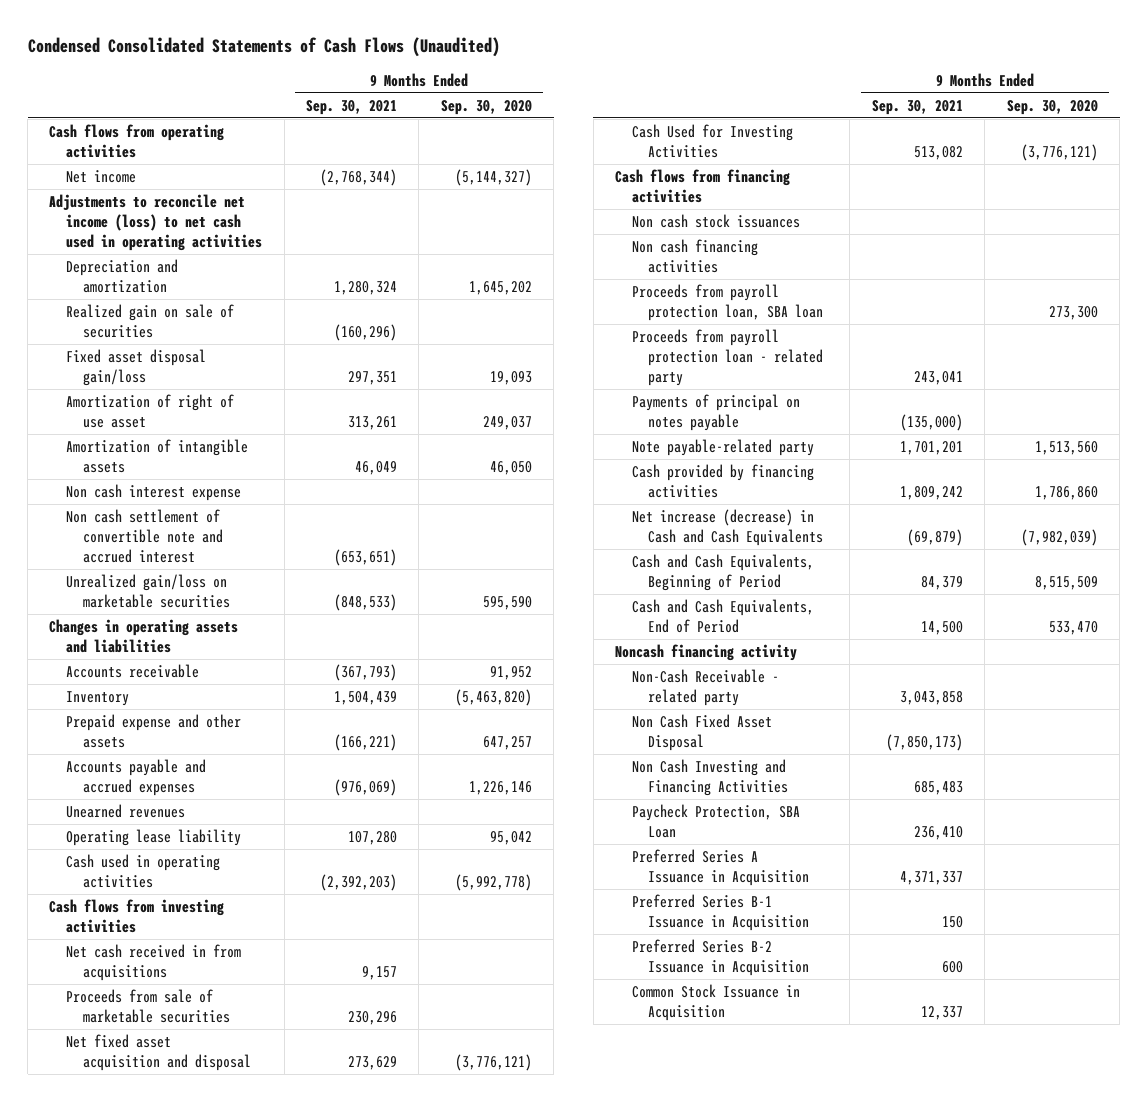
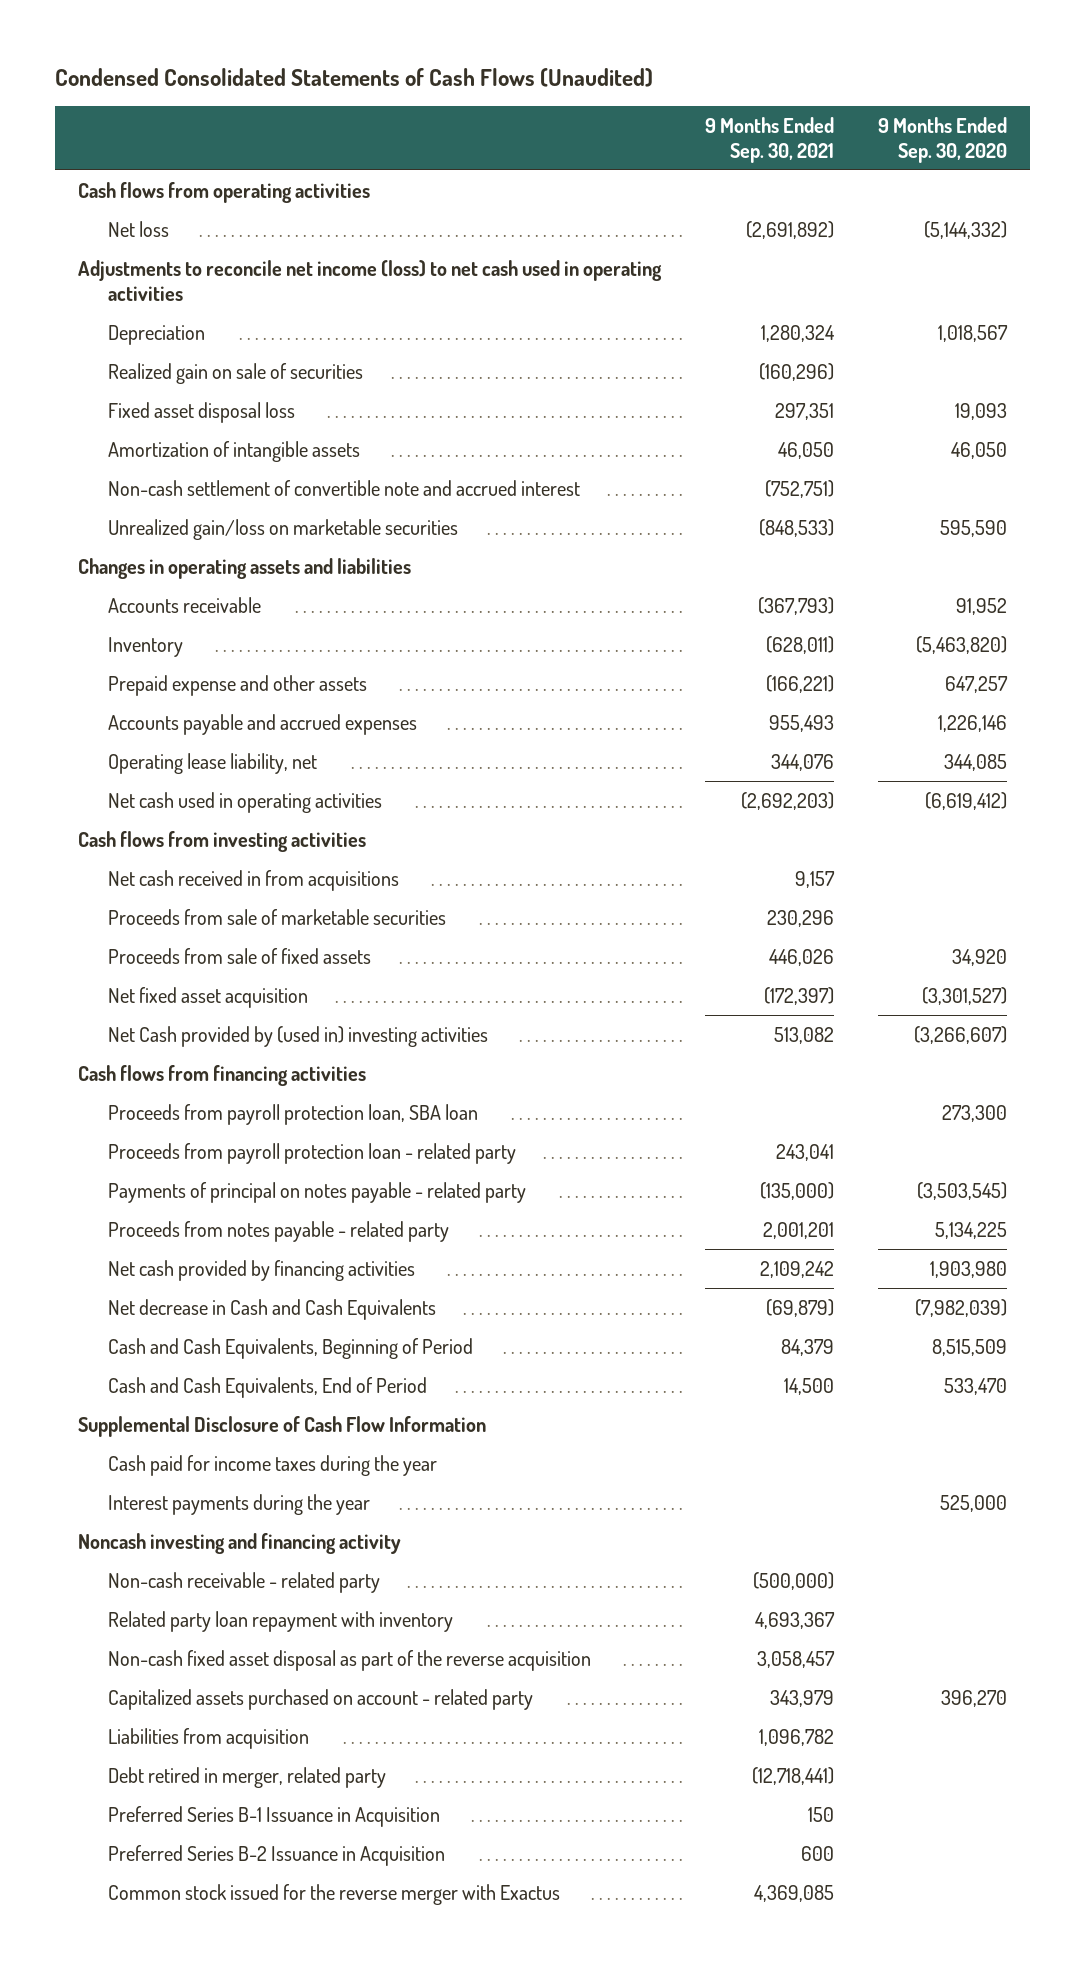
- Net income | (2,768,344) | (5,144,327)
+ Net loss | (2,691,892) | (5,144,332)
- Depreciation and amortization | 1,280,324 | 1,645,202
+ Depreciation | 1,280,324 | 1,018,567
- Fixed asset disposal gain/loss | 297,351 | 19,093
- Amortization of right of use asset | 313,261 | 249,037
- Amortization of intangible assets | 46,049 | 46,050
- Non cash interest expense
- Non cash settlement of convertible note and accrued interest | (653,651) |
+ Fixed asset disposal loss | 297,351 | 19,093
+ Amortization of intangible assets | 46,050 | 46,050
+ Non-cash settlement of convertible note and accrued interest | (752,751) |
- Inventory | 1,504,439 | (5,463,820)
+ Inventory | (628,011) | (5,463,820)
- Accounts payable and accrued expenses | (976,069) | 1,226,146
- Unearned revenues
- Operating lease liability | 107,280 | 95,042
- Cash used in operating activities | (2,392,203) | (5,992,778)
+ Accounts payable and accrued expenses | 955,493 | 1,226,146
+ Operating lease liability, net | 344,076 | 344,085
+ Net cash used in operating activities | (2,692,203) | (6,619,412)
- Net fixed asset acquisition and disposal | 273,629 | (3,776,121)
- Cash Used for Investing Activities | 513,082 | (3,776,121)
+ Proceeds from sale of fixed assets | 446,026 | 34,920
+ Net fixed asset acquisition | (172,397) | (3,301,527)
+ Net Cash provided by (used in) investing activities | 513,082 | (3,266,607)
- Non cash stock issuances
- Non cash financing activities
- Payments of principal on notes payable | (135,000) |
- Note payable-related party | 1,701,201 | 1,513,560
- Cash provided by financing activities | 1,809,242 | 1,786,860
- Net increase (decrease) in Cash and Cash Equivalents | (69,879) | (7,982,039)
+ Payments of principal on notes payable - related party | (135,000) | (3,503,545)
+ Proceeds from notes payable - related party | 2,001,201 | 5,134,225
+ Net cash provided by financing activities | 2,109,242 | 1,903,980
+ Net decrease in Cash and Cash Equivalents | (69,879) | (7,982,039)
- Noncash financing activity
- Non-Cash Receivable - related party | 3,043,858 |
- Non Cash Fixed Asset Disposal | (7,850,173) |
- Non Cash Investing and Financing Activities | 685,483 |
- Paycheck Protection, SBA Loan | 236,410 |
- Preferred Series A Issuance in Acquisition | 4,371,337 |
+ Supplemental Disclosure of Cash Flow Information
+ Cash paid for income taxes during the year
+ Interest payments during the year | | 525,000
+ Noncash investing and financing activity
+ Non-cash receivable - related party | (500,000) |
+ Related party loan repayment with inventory | 4,693,367 |
+ Non-cash fixed asset disposal as part of the reverse acquisition | 3,058,457 |
+ Capitalized assets purchased on account - related party | 343,979 | 396,270
+ Liabilities from acquisition | 1,096,782 |
+ Debt retired in merger, related party | (12,718,441) |
- Common Stock Issuance in Acquisition | 12,337 |
+ Common stock issued for the reverse merger with Exactus | 4,369,085 |

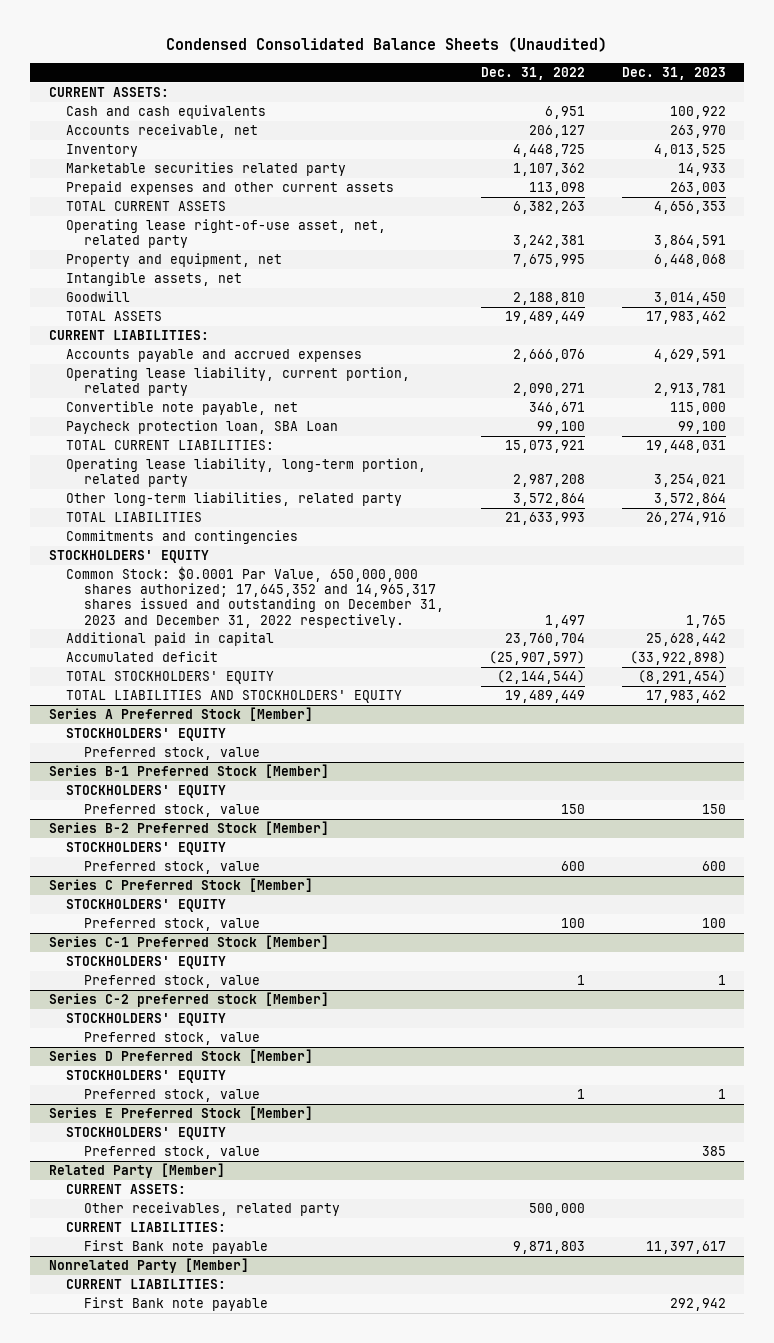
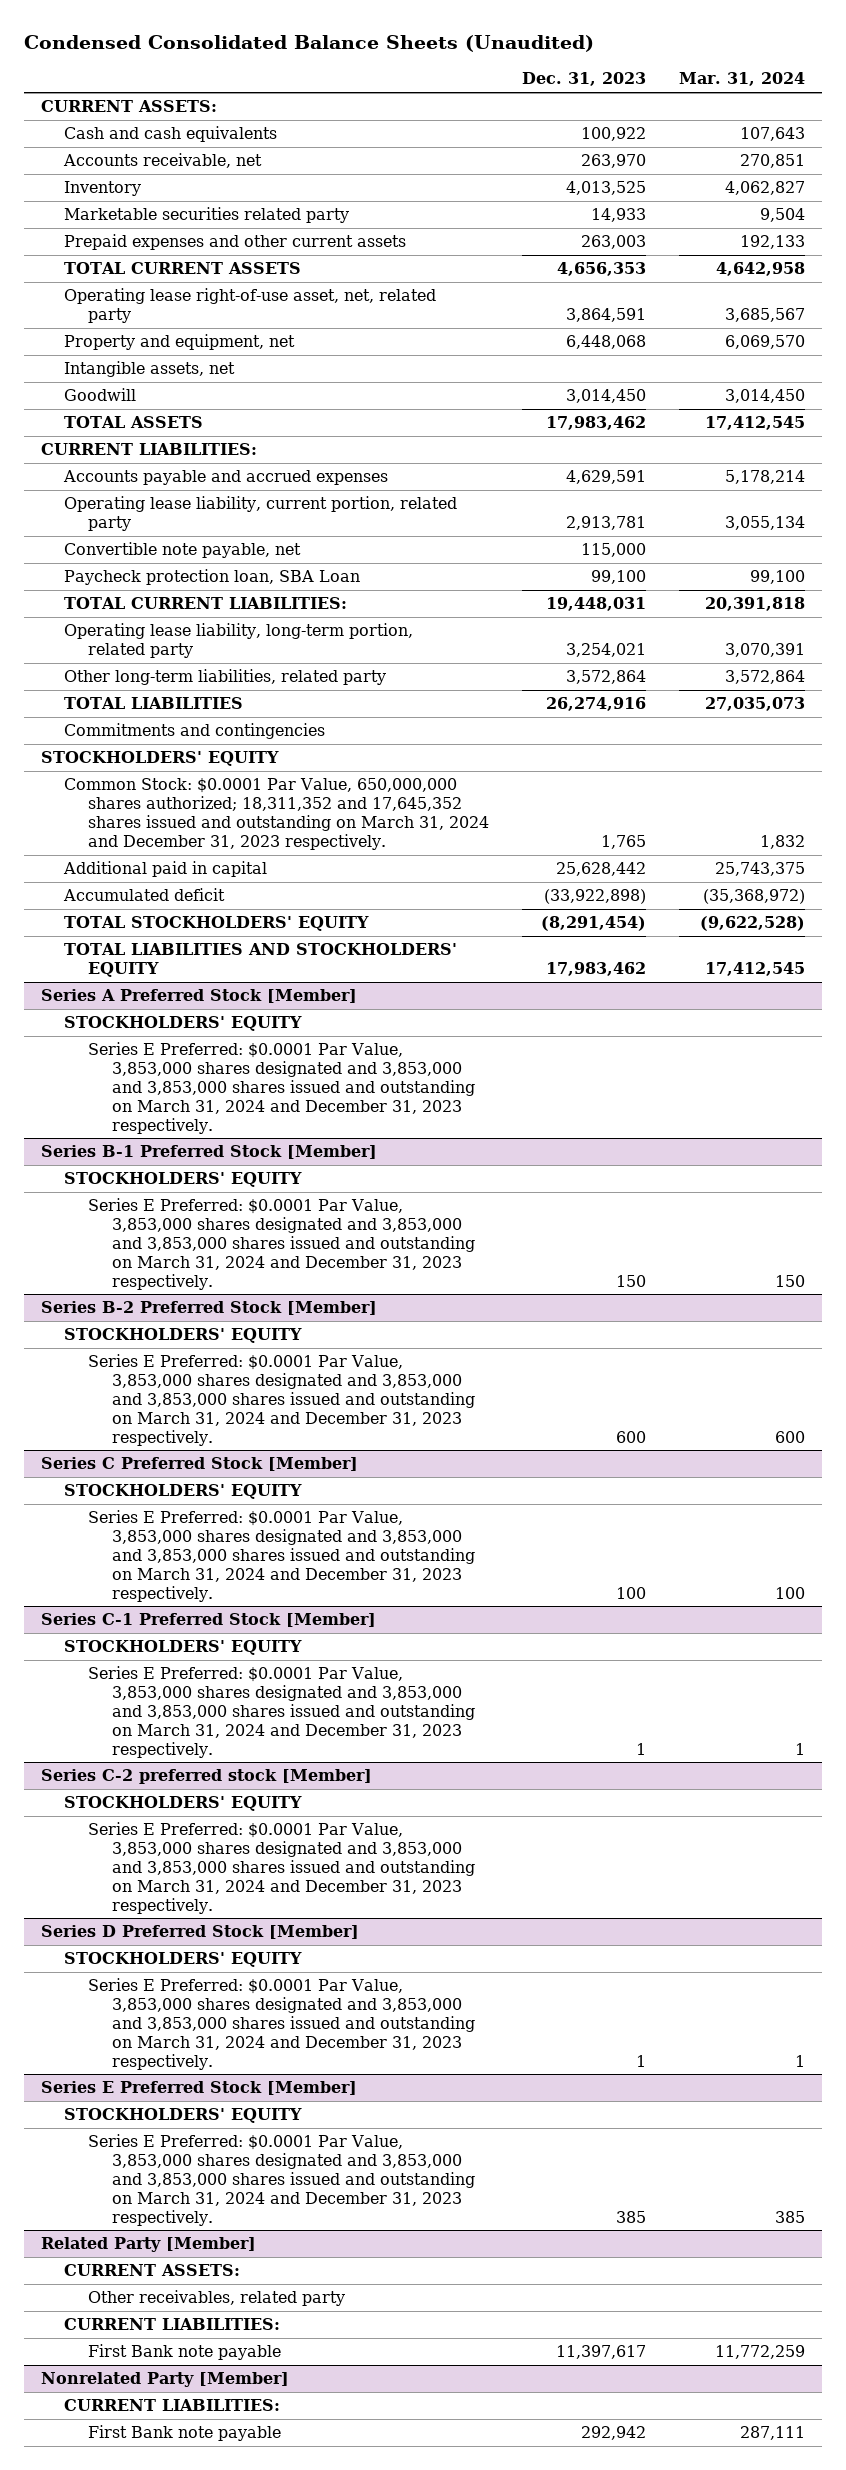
- | Dec. 31, 2022 | Dec. 31, 2023
+ | Dec. 31, 2023 | Mar. 31, 2024
- Common Stock: $0.0001 Par Value, 650,000,000 shares authorized; 17,645,352 and 14,965,317 shares issued and outstanding on December 31, 2023 and December 31, 2022 respectively. | 1,497 | 1,765
+ Common Stock: $0.0001 Par Value, 650,000,000 shares authorized; 18,311,352 and 17,645,352 shares issued and outstanding on March 31, 2024 and December 31, 2023 respectively. | 1,765 | 1,832
@ Series A Preferred Stock [Member]
- Preferred stock, value
+ Series E Preferred: $0.0001 Par Value, 3,853,000 shares designated and 3,853,000 and 3,853,000 shares issued and outstanding on March 31, 2024 and December 31, 2023 respectively.
@ Series B-1 Preferred Stock [Member]
- Preferred stock, value | 150 | 150
+ Series E Preferred: $0.0001 Par Value, 3,853,000 shares designated and 3,853,000 and 3,853,000 shares issued and outstanding on March 31, 2024 and December 31, 2023 respectively. | 150 | 150
@ Series B-2 Preferred Stock [Member]
- Preferred stock, value | 600 | 600
+ Series E Preferred: $0.0001 Par Value, 3,853,000 shares designated and 3,853,000 and 3,853,000 shares issued and outstanding on March 31, 2024 and December 31, 2023 respectively. | 600 | 600
@ Series C Preferred Stock [Member]
- Preferred stock, value | 100 | 100
+ Series E Preferred: $0.0001 Par Value, 3,853,000 shares designated and 3,853,000 and 3,853,000 shares issued and outstanding on March 31, 2024 and December 31, 2023 respectively. | 100 | 100
@ Series C-1 Preferred Stock [Member]
- Preferred stock, value | 1 | 1
+ Series E Preferred: $0.0001 Par Value, 3,853,000 shares designated and 3,853,000 and 3,853,000 shares issued and outstanding on March 31, 2024 and December 31, 2023 respectively. | 1 | 1
@ Series C-2 preferred stock [Member]
- Preferred stock, value
+ Series E Preferred: $0.0001 Par Value, 3,853,000 shares designated and 3,853,000 and 3,853,000 shares issued and outstanding on March 31, 2024 and December 31, 2023 respectively.
@ Series D Preferred Stock [Member]
- Preferred stock, value | 1 | 1
+ Series E Preferred: $0.0001 Par Value, 3,853,000 shares designated and 3,853,000 and 3,853,000 shares issued and outstanding on March 31, 2024 and December 31, 2023 respectively. | 1 | 1
@ Series E Preferred Stock [Member]
- Preferred stock, value | | 385
+ Series E Preferred: $0.0001 Par Value, 3,853,000 shares designated and 3,853,000 and 3,853,000 shares issued and outstanding on March 31, 2024 and December 31, 2023 respectively. | 385 | 385

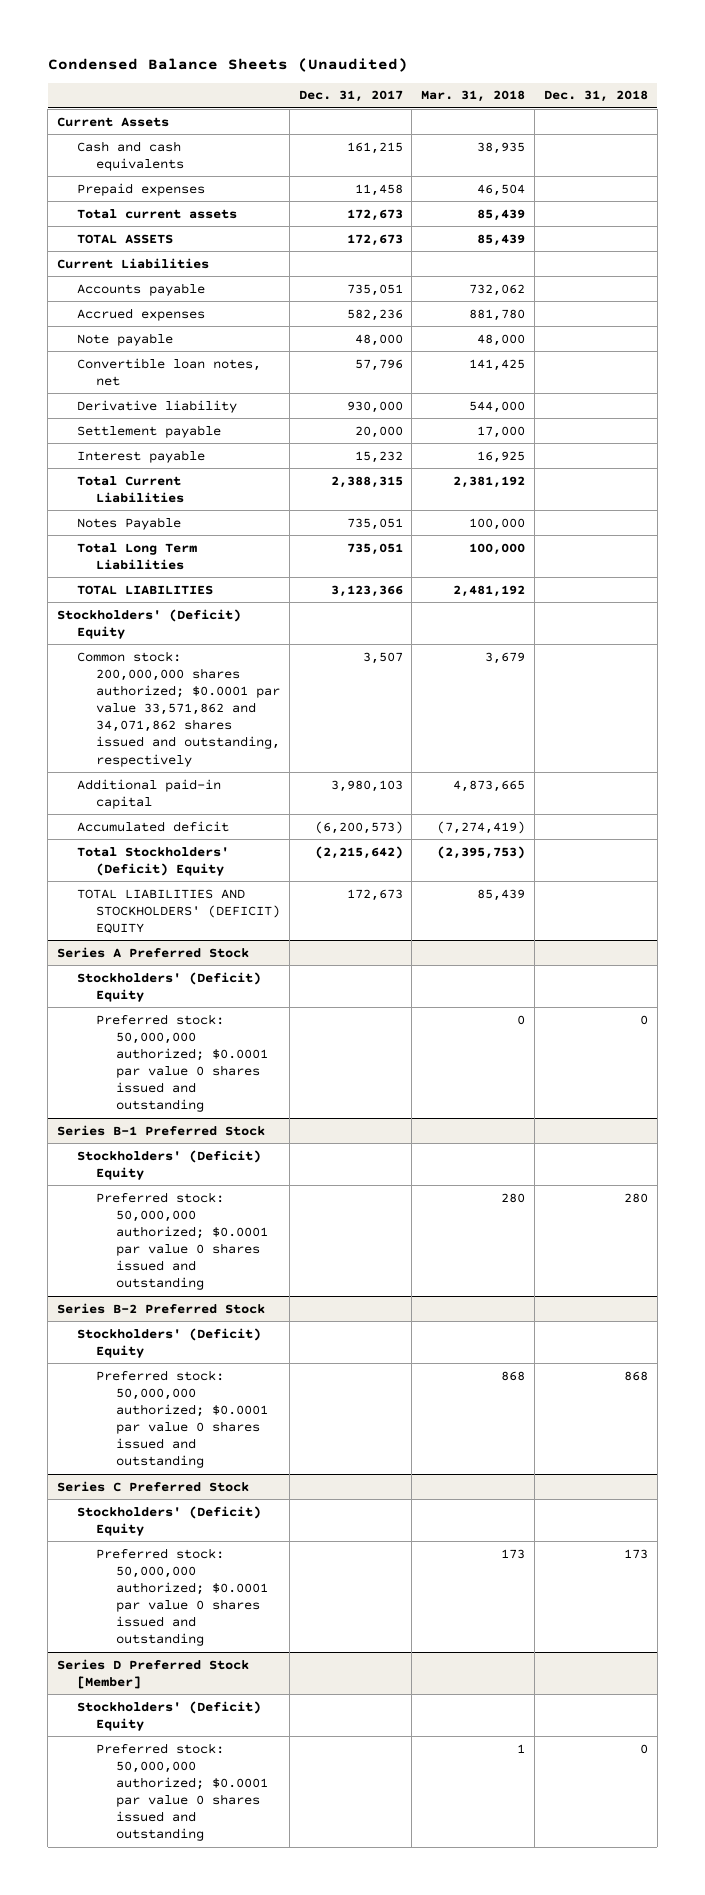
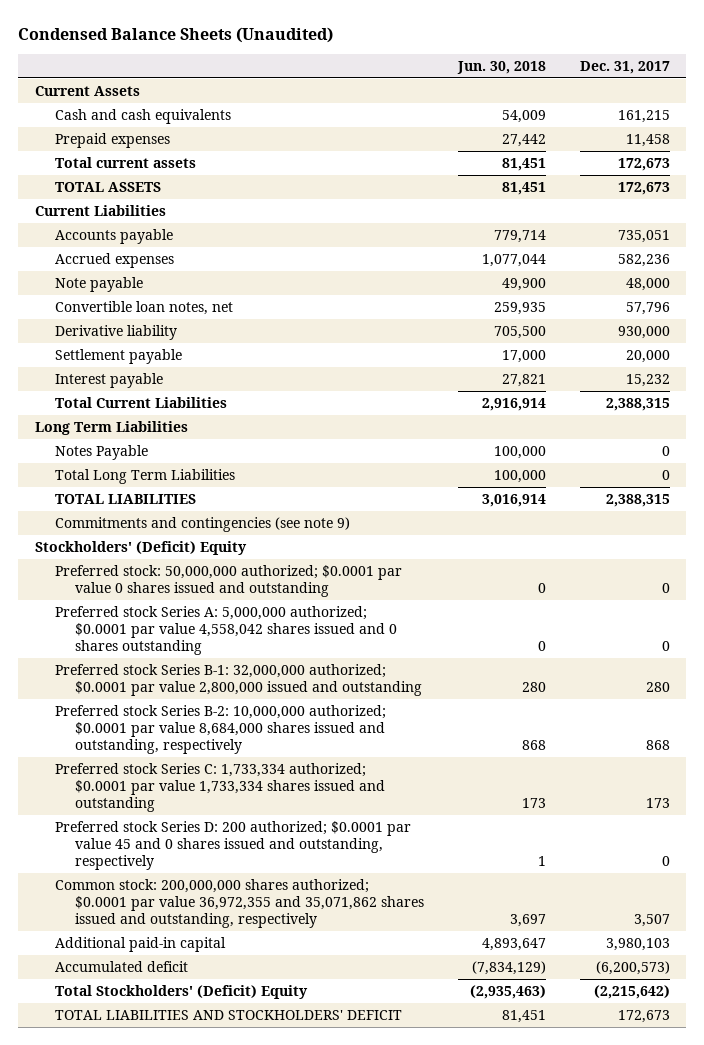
- | Dec. 31, 2017 | Mar. 31, 2018 | Dec. 31, 2018
+ | Jun. 30, 2018 | Dec. 31, 2017
- Notes Payable | 735,051 | 100,000 |
- Total Long Term Liabilities | 735,051 | 100,000 |
- TOTAL LIABILITIES | 3,123,366 | 2,481,192 |
+ Long Term Liabilities
+ Notes Payable | 100,000 | 0
+ Total Long Term Liabilities | 100,000 | 0
+ TOTAL LIABILITIES | 3,016,914 | 2,388,315
+ Commitments and contingencies (see note 9)
- Common stock: 200,000,000 shares authorized; $0.0001 par value 33,571,862 and 34,071,862 shares issued and outstanding, respectively | 3,507 | 3,679 |
+ Preferred stock: 50,000,000 authorized; $0.0001 par value 0 shares issued and outstanding | 0 | 0
+ Preferred stock Series A: 5,000,000 authorized; $0.0001 par value 4,558,042 shares issued and 0 shares outstanding | 0 | 0
+ Preferred stock Series B-1: 32,000,000 authorized; $0.0001 par value 2,800,000 issued and outstanding | 280 | 280
+ Preferred stock Series B-2: 10,000,000 authorized; $0.0001 par value 8,684,000 shares issued and outstanding, respectively | 868 | 868
+ Preferred stock Series C: 1,733,334 authorized; $0.0001 par value 1,733,334 shares issued and outstanding | 173 | 173
+ Preferred stock Series D: 200 authorized; $0.0001 par value 45 and 0 shares issued and outstanding, respectively | 1 | 0
+ Common stock: 200,000,000 shares authorized; $0.0001 par value 36,972,355 and 35,071,862 shares issued and outstanding, respectively | 3,697 | 3,507
- TOTAL LIABILITIES AND STOCKHOLDERS' (DEFICIT) EQUITY | 172,673 | 85,439 |
- Series A Preferred Stock
- Stockholders' (Deficit) Equity
- Preferred stock: 50,000,000 authorized; $0.0001 par value 0 shares issued and outstanding | | 0 | 0
- Series B-1 Preferred Stock
- Stockholders' (Deficit) Equity
- Preferred stock: 50,000,000 authorized; $0.0001 par value 0 shares issued and outstanding | | 280 | 280
- Series B-2 Preferred Stock
- Stockholders' (Deficit) Equity
- Preferred stock: 50,000,000 authorized; $0.0001 par value 0 shares issued and outstanding | | 868 | 868
- Series C Preferred Stock
- Stockholders' (Deficit) Equity
- Preferred stock: 50,000,000 authorized; $0.0001 par value 0 shares issued and outstanding | | 173 | 173
- Series D Preferred Stock [Member]
- Stockholders' (Deficit) Equity
- Preferred stock: 50,000,000 authorized; $0.0001 par value 0 shares issued and outstanding | | 1 | 0
+ TOTAL LIABILITIES AND STOCKHOLDERS' DEFICIT | 81,451 | 172,673

